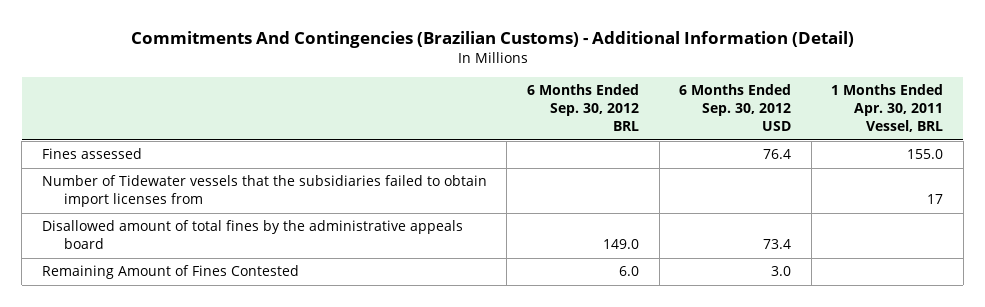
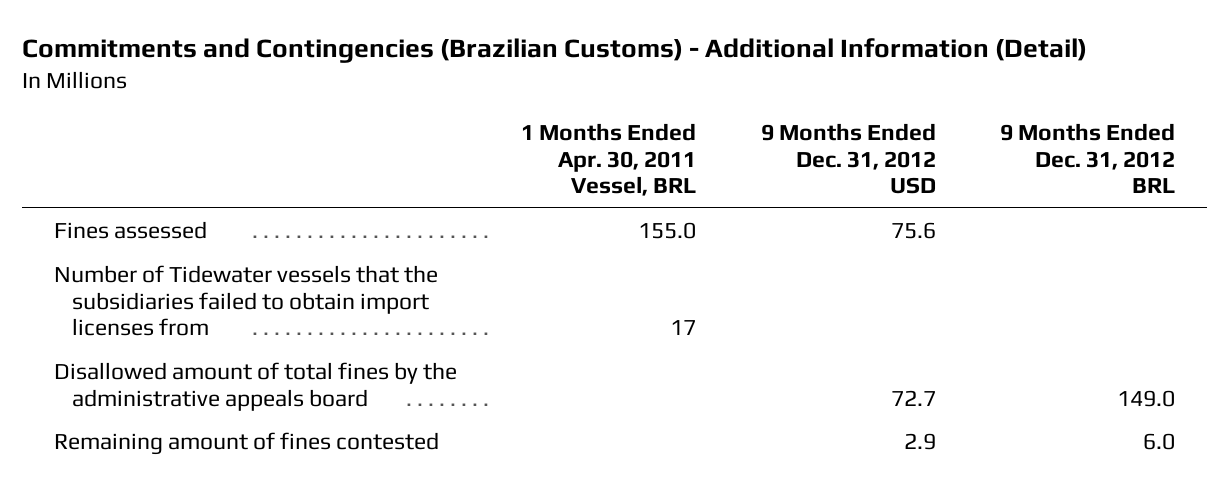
- Commitments And Contingencies (Brazilian Customs) - Additional Information (Detail)
+ Commitments and Contingencies (Brazilian Customs) - Additional Information (Detail)
- | 6 Months Ended Sep. 30, 2012 BRL | 6 Months Ended Sep. 30, 2012 USD | 1 Months Ended Apr. 30, 2011 Vessel, BRL
+ | 1 Months Ended Apr. 30, 2011 Vessel, BRL | 9 Months Ended Dec. 31, 2012 USD | 9 Months Ended Dec. 31, 2012 BRL
- Remaining Amount of Fines Contested | 6.0 | 3.0 |
+ Remaining amount of fines contested | | 2.9 | 6.0

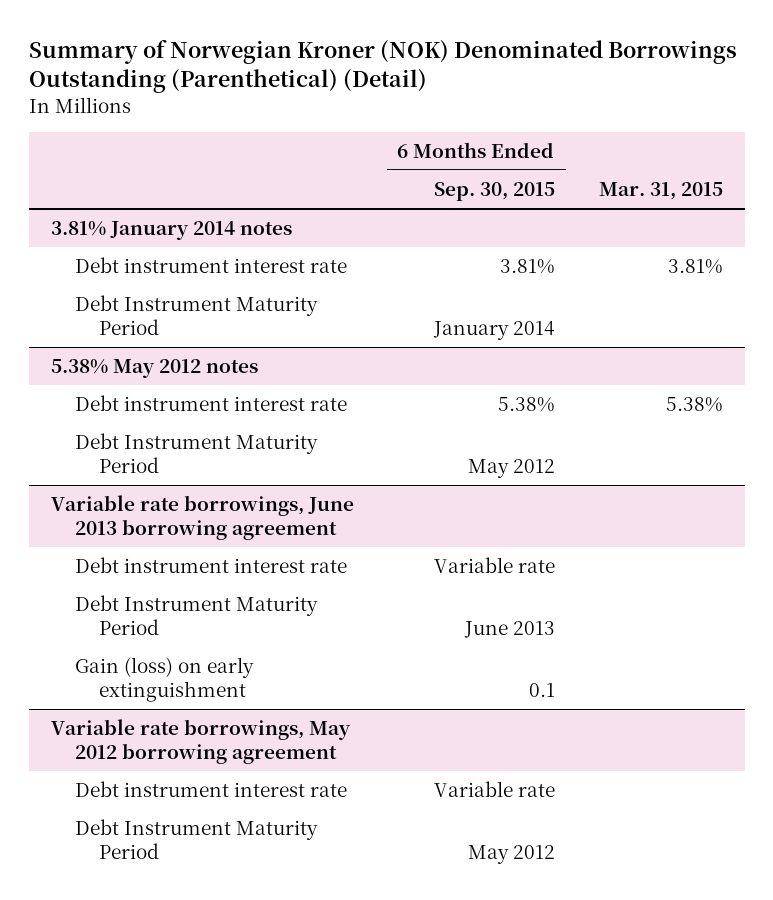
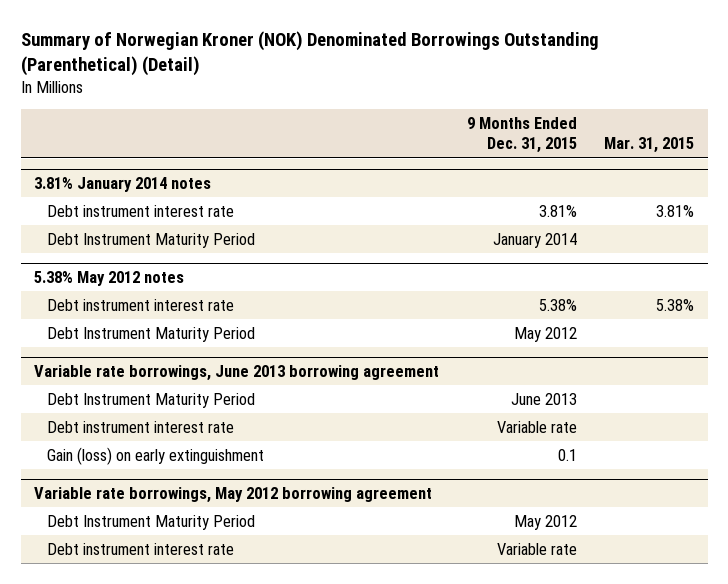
- | 6 Months Ended Sep. 30, 2015 | Mar. 31, 2015
+ | 9 Months Ended Dec. 31, 2015 | Mar. 31, 2015
@ Variable rate borrowings, June 2013 borrowing agreement
moved down: Debt instrument interest rate | Variable rate |
@ Variable rate borrowings, May 2012 borrowing agreement
moved down: Debt instrument interest rate | Variable rate |

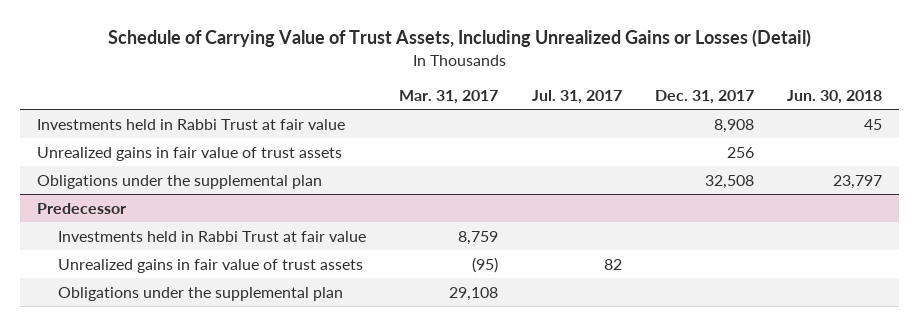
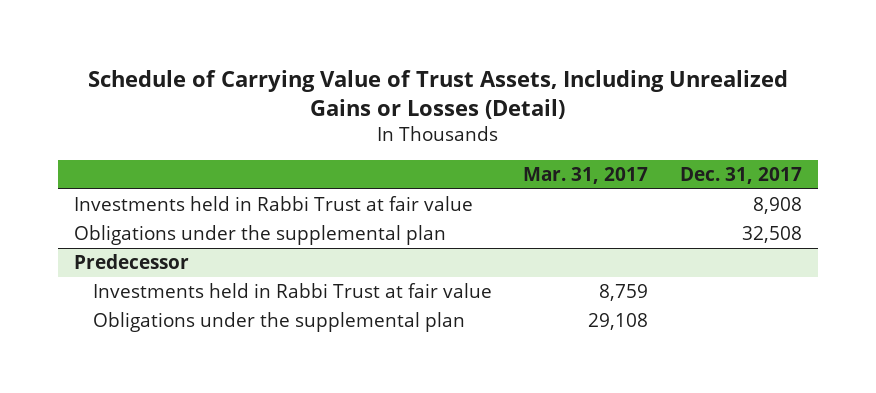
- | Mar. 31, 2017 | Jul. 31, 2017 | Dec. 31, 2017 | Jun. 30, 2018
+ | Mar. 31, 2017 | Dec. 31, 2017
- Unrealized gains in fair value of trust assets | | | 256 |
@ Predecessor
- Unrealized gains in fair value of trust assets | (95) | 82 | |

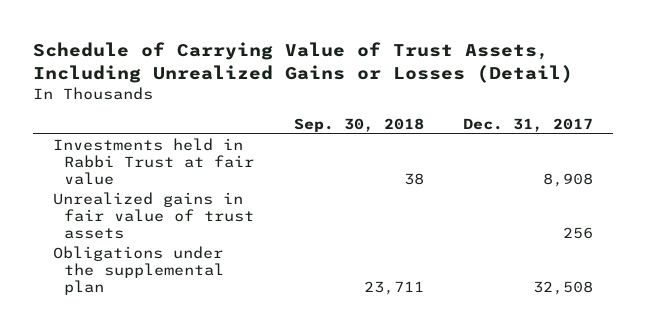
- | Mar. 31, 2017 | Dec. 31, 2017
+ | Sep. 30, 2018 | Dec. 31, 2017
+ Unrealized gains in fair value of trust assets | | 256
- Predecessor
- Investments held in Rabbi Trust at fair value | 8,759 |
- Obligations under the supplemental plan | 29,108 |

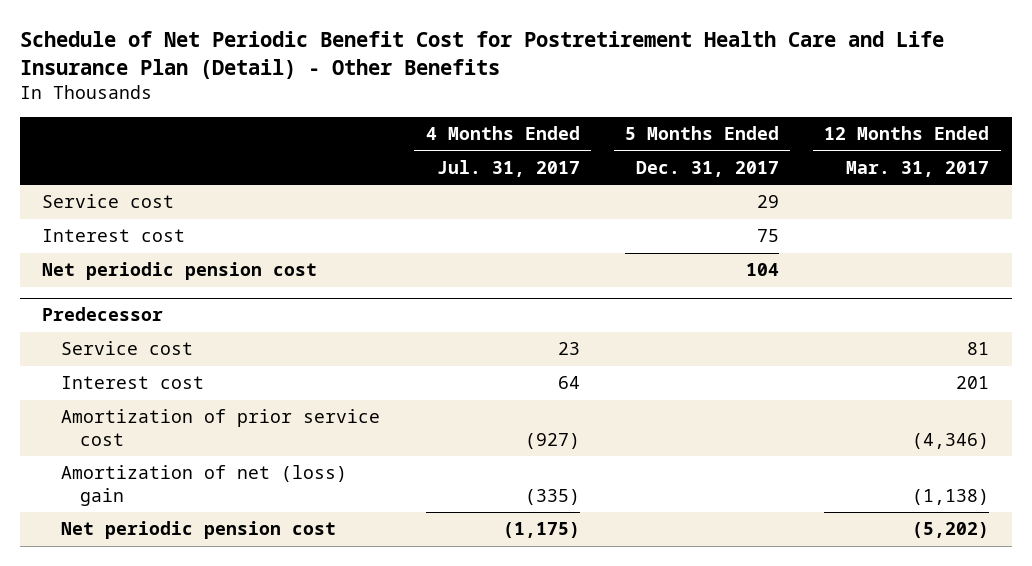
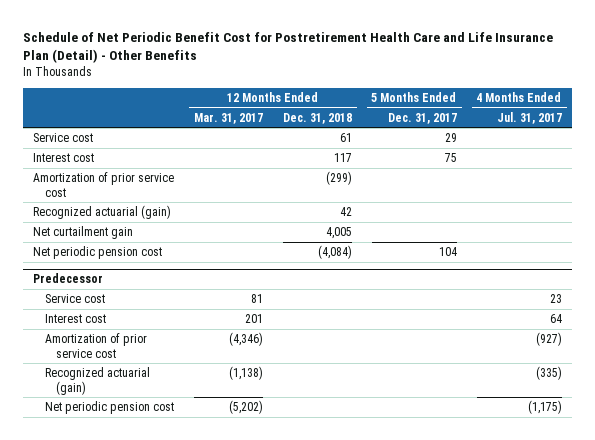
- | 4 Months Ended Jul. 31, 2017 | 5 Months Ended Dec. 31, 2017 | 12 Months Ended Mar. 31, 2017
+ | 12 Months Ended Mar. 31, 2017 | 12 Months Ended Dec. 31, 2018 | 5 Months Ended Dec. 31, 2017 | 4 Months Ended Jul. 31, 2017
+ Amortization of prior service cost | | (299) | |
+ Recognized actuarial (gain) | | 42 | |
+ Net curtailment gain | | 4,005 | |
@ Predecessor
- Amortization of net (loss) gain | (335) | | (1,138)
+ Recognized actuarial (gain) | (1,138) | | | (335)

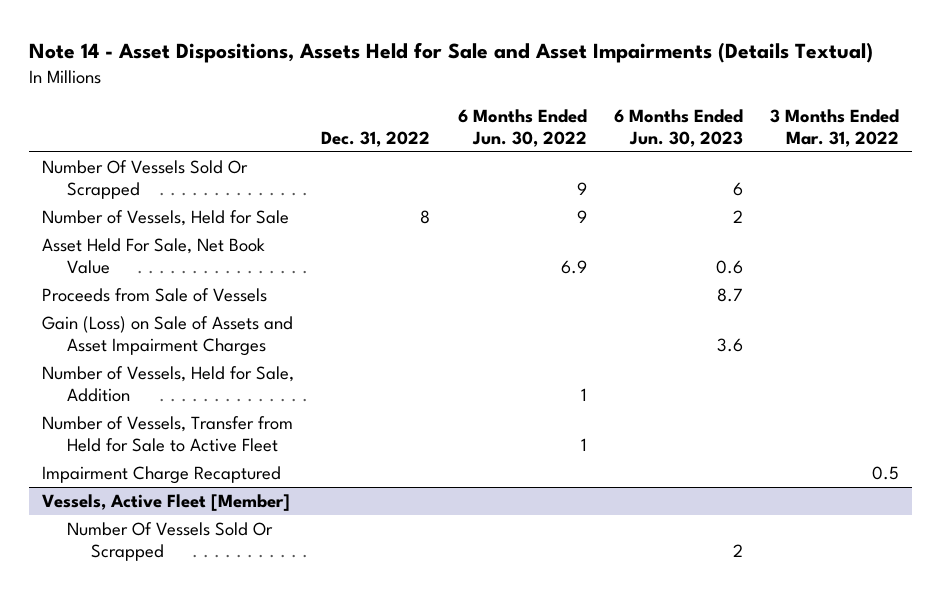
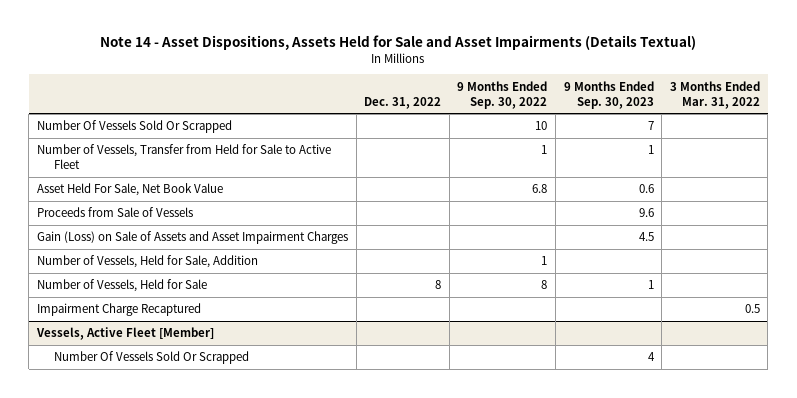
- | Dec. 31, 2022 | 6 Months Ended Jun. 30, 2022 | 6 Months Ended Jun. 30, 2023 | 3 Months Ended Mar. 31, 2022
+ | Dec. 31, 2022 | 9 Months Ended Sep. 30, 2022 | 9 Months Ended Sep. 30, 2023 | 3 Months Ended Mar. 31, 2022
moved up: Number of Vessels, Transfer from Held for Sale to Active Fleet | | 1 | 1 |
moved down: Number of Vessels, Held for Sale | 8 | 8 | 1 |

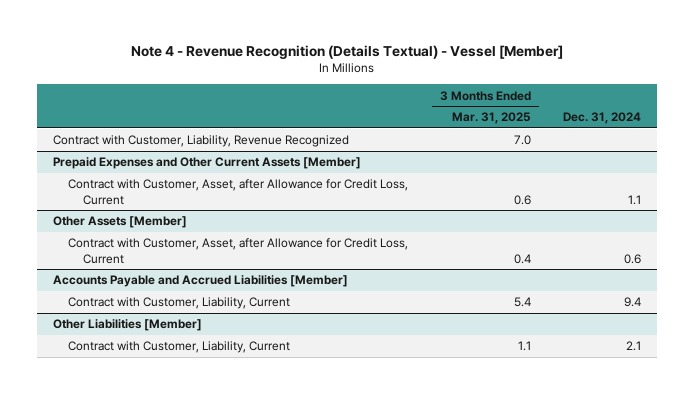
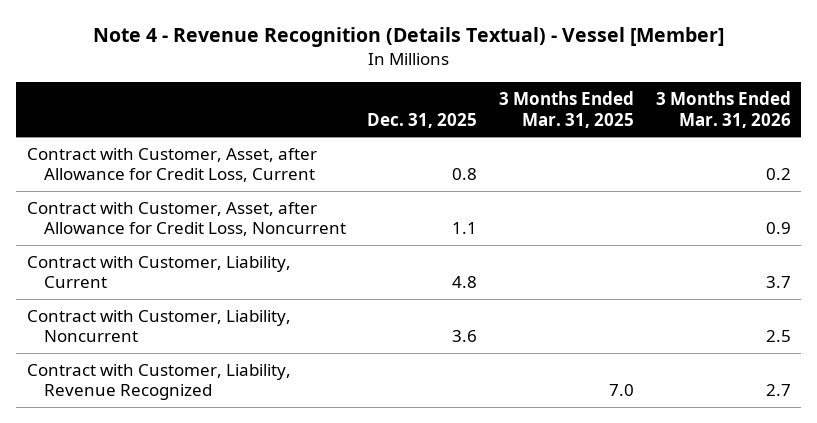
- | 3 Months Ended Mar. 31, 2025 | Dec. 31, 2024
+ | Dec. 31, 2025 | 3 Months Ended Mar. 31, 2025 | 3 Months Ended Mar. 31, 2026
+ Contract with Customer, Asset, after Allowance for Credit Loss, Current | 0.8 | | 0.2
+ Contract with Customer, Asset, after Allowance for Credit Loss, Noncurrent | 1.1 | | 0.9
+ Contract with Customer, Liability, Current | 4.8 | | 3.7
+ Contract with Customer, Liability, Noncurrent | 3.6 | | 2.5
- Prepaid Expenses and Other Current Assets [Member]
- Contract with Customer, Asset, after Allowance for Credit Loss, Current | 0.6 | 1.1
- Other Assets [Member]
- Contract with Customer, Asset, after Allowance for Credit Loss, Current | 0.4 | 0.6
- Accounts Payable and Accrued Liabilities [Member]
- Contract with Customer, Liability, Current | 5.4 | 9.4
- Other Liabilities [Member]
- Contract with Customer, Liability, Current | 1.1 | 2.1

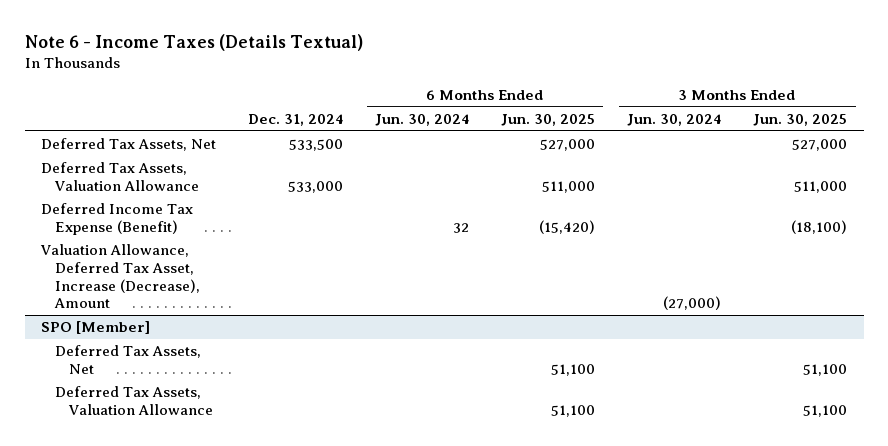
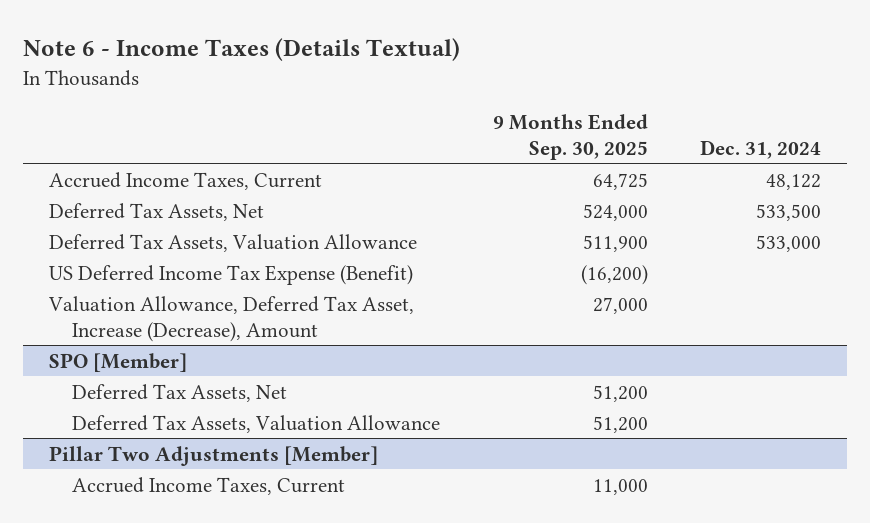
- | Dec. 31, 2024 | 6 Months Ended Jun. 30, 2024 | 6 Months Ended Jun. 30, 2025 | 3 Months Ended Jun. 30, 2024 | 3 Months Ended Jun. 30, 2025
+ | 9 Months Ended Sep. 30, 2025 | Dec. 31, 2024
+ Accrued Income Taxes, Current | 64,725 | 48,122
- Deferred Income Tax Expense (Benefit) | | 32 | (15,420) | | (18,100)
+ US Deferred Income Tax Expense (Benefit) | (16,200) |
+ Pillar Two Adjustments [Member]
+ Accrued Income Taxes, Current | 11,000 |

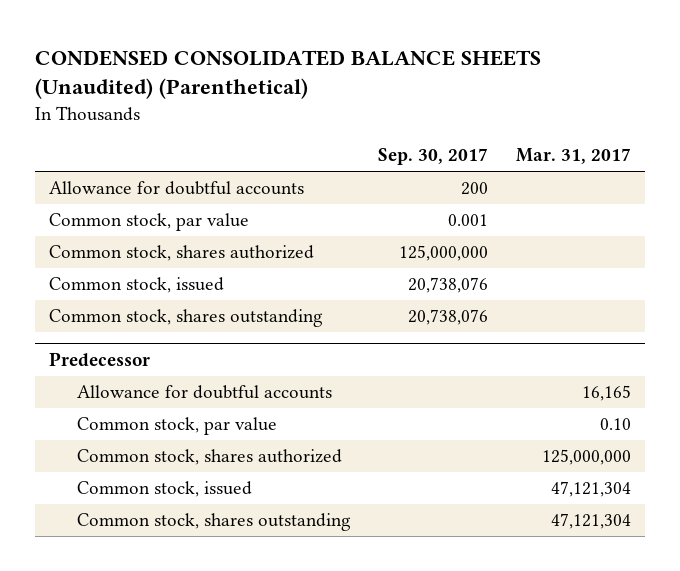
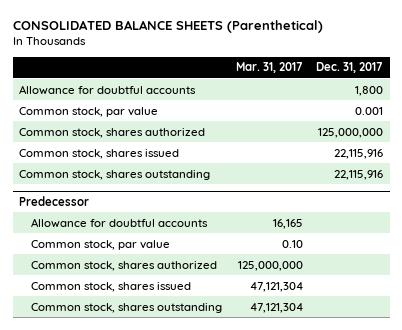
- CONDENSED CONSOLIDATED BALANCE SHEETS (Unaudited) (Parenthetical)
+ CONSOLIDATED BALANCE SHEETS (Parenthetical)
- | Sep. 30, 2017 | Mar. 31, 2017
+ | Mar. 31, 2017 | Dec. 31, 2017
- Common stock, issued | 20,738,076 |
+ Common stock, shares issued | | 22,115,916
@ Predecessor
- Common stock, issued | | 47,121,304
+ Common stock, shares issued | 47,121,304 |

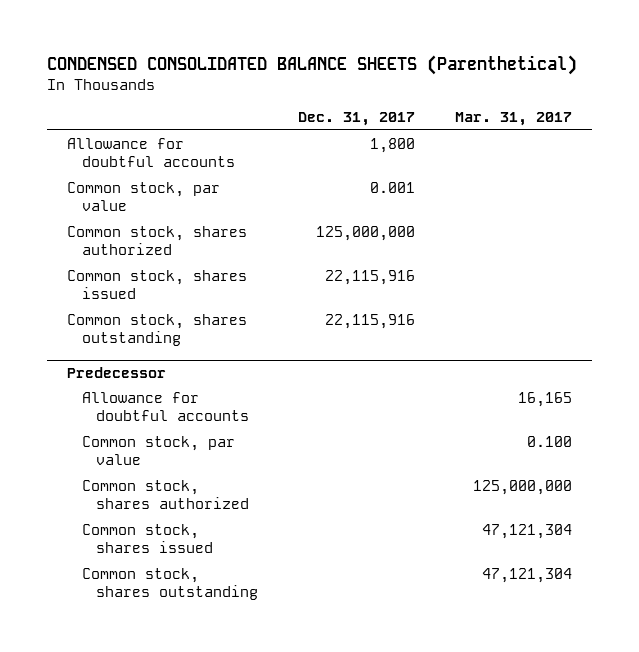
- CONSOLIDATED BALANCE SHEETS (Parenthetical)
+ CONDENSED CONSOLIDATED BALANCE SHEETS (Parenthetical)
- | Mar. 31, 2017 | Dec. 31, 2017
+ | Dec. 31, 2017 | Mar. 31, 2017
@ Predecessor
- Common stock, par value | 0.10 |
+ Common stock, par value | | 0.100

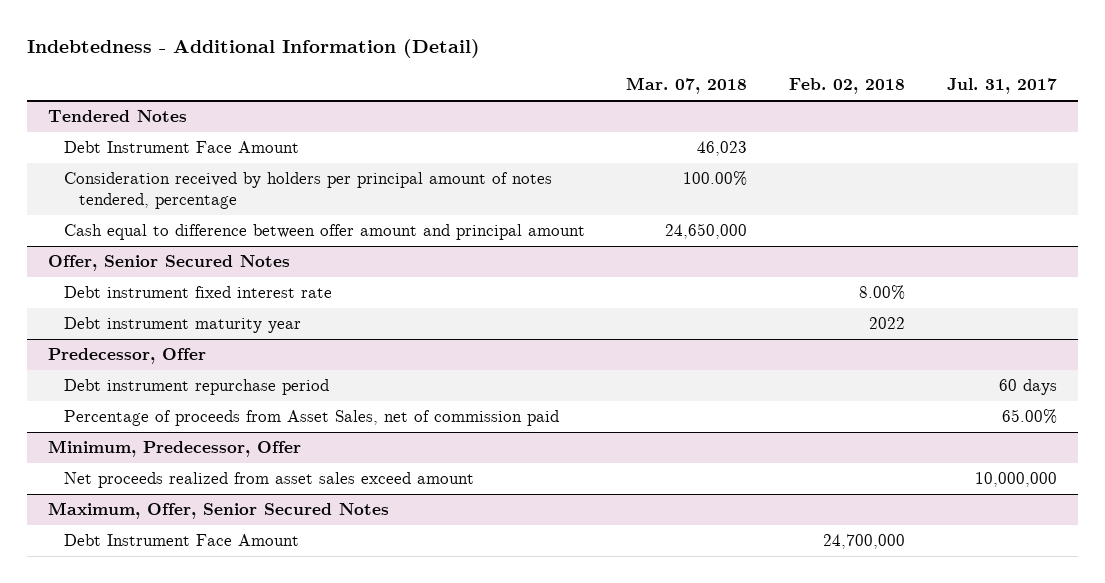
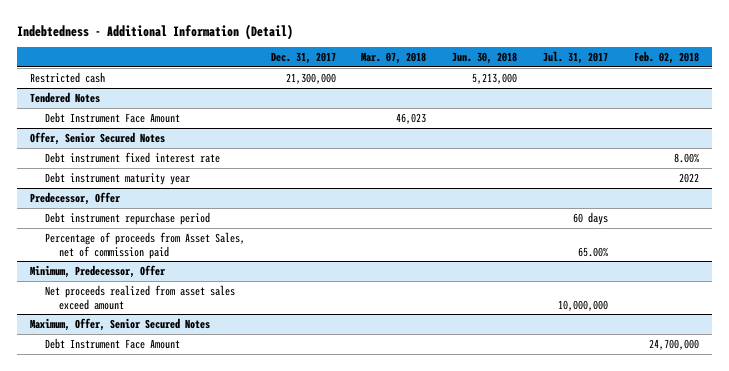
- | Mar. 07, 2018 | Feb. 02, 2018 | Jul. 31, 2017
+ | Dec. 31, 2017 | Mar. 07, 2018 | Jun. 30, 2018 | Jul. 31, 2017 | Feb. 02, 2018
+ Restricted cash | 21,300,000 | | 5,213,000 | |
@ Tendered Notes
- Consideration received by holders per principal amount of notes tendered, percentage | 100.00% | |
- Cash equal to difference between offer amount and principal amount | 24,650,000 | |

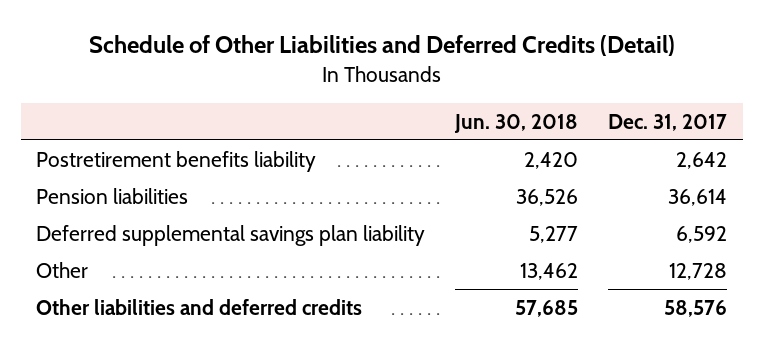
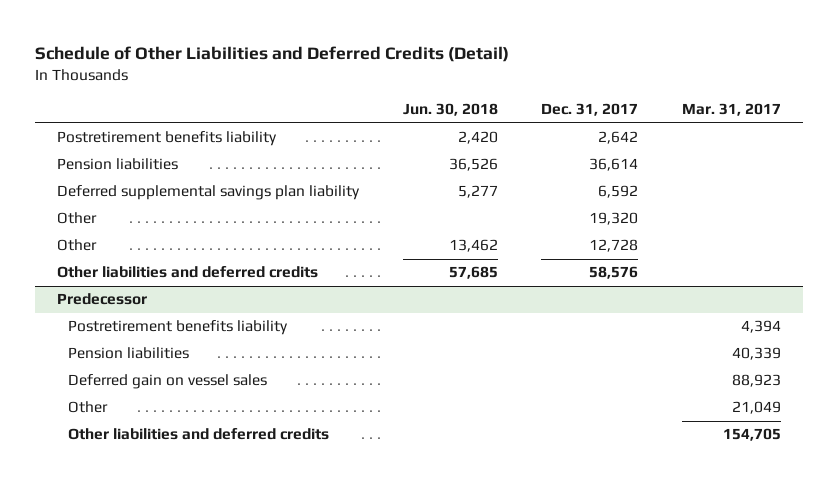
- | Jun. 30, 2018 | Dec. 31, 2017
+ | Jun. 30, 2018 | Dec. 31, 2017 | Mar. 31, 2017
+ Other | | 19,320 |
+ Predecessor
+ Postretirement benefits liability | | | 4,394
+ Pension liabilities | | | 40,339
+ Deferred gain on vessel sales | | | 88,923
+ Other | | | 21,049
+ Other liabilities and deferred credits | | | 154,705

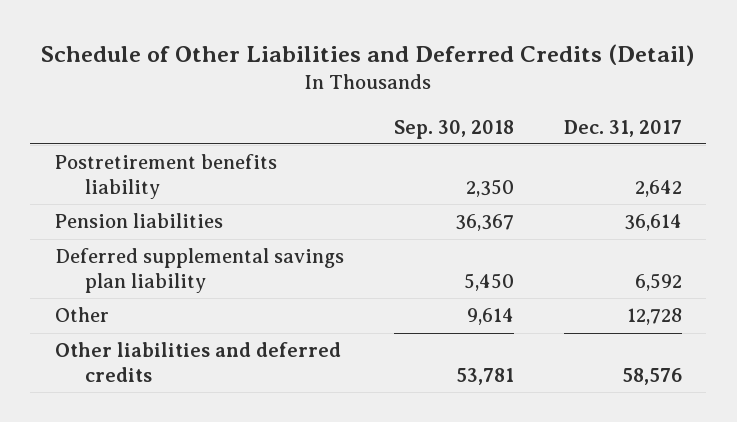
- | Jun. 30, 2018 | Dec. 31, 2017 | Mar. 31, 2017
+ | Sep. 30, 2018 | Dec. 31, 2017
- Other | | 19,320 |
- Predecessor
- Postretirement benefits liability | | | 4,394
- Pension liabilities | | | 40,339
- Deferred gain on vessel sales | | | 88,923
- Other | | | 21,049
- Other liabilities and deferred credits | | | 154,705

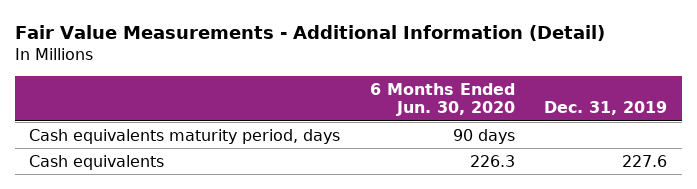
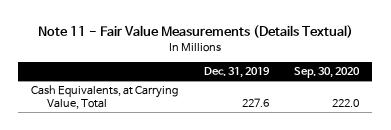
- Fair Value Measurements - Additional Information (Detail)
+ Note 11 - Fair Value Measurements (Details Textual)
- | 6 Months Ended Jun. 30, 2020 | Dec. 31, 2019
+ | Dec. 31, 2019 | Sep. 30, 2020
- Cash equivalents maturity period, days | 90 days |
- Cash equivalents | 226.3 | 227.6
+ Cash Equivalents, at Carrying Value, Total | 227.6 | 222.0

